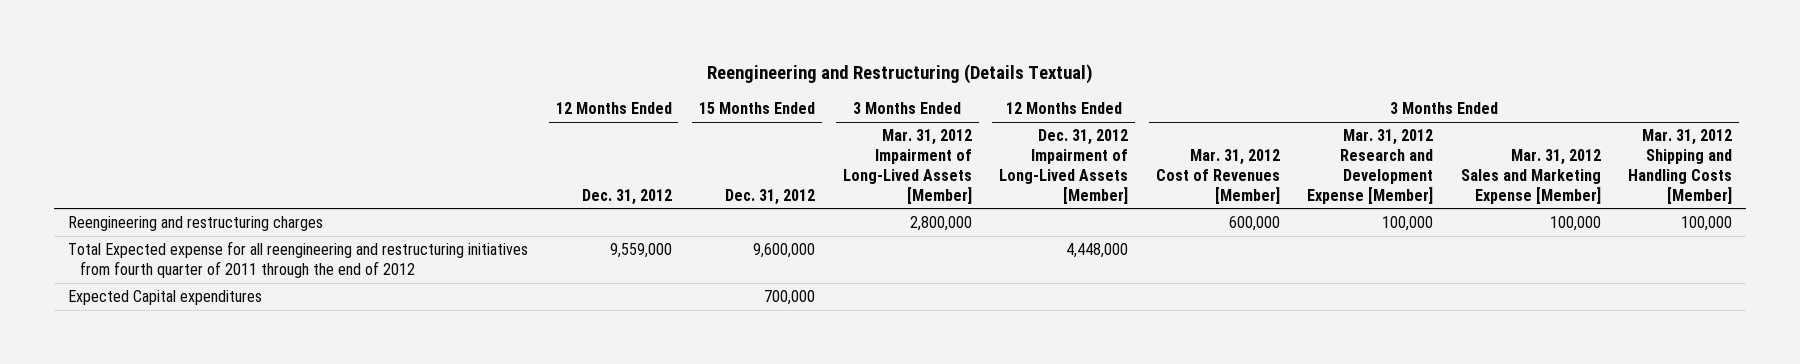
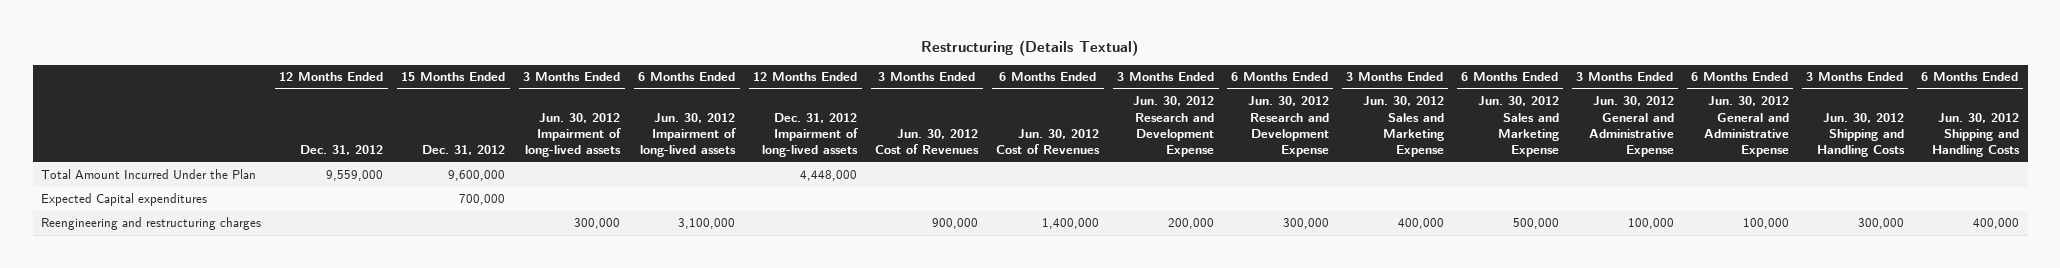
- Reengineering and Restructuring (Details Textual)
+ Restructuring (Details Textual)
- | 12 Months Ended Dec. 31, 2012 | 15 Months Ended Dec. 31, 2012 | 3 Months Ended Mar. 31, 2012 Impairment of Long-Lived Assets [Member] | 12 Months Ended Dec. 31, 2012 Impairment of Long-Lived Assets [Member] | 3 Months Ended Mar. 31, 2012 Cost of Revenues [Member] | 3 Months Ended Mar. 31, 2012 Research and Development Expense [Member] | 3 Months Ended Mar. 31, 2012 Sales and Marketing Expense [Member] | 3 Months Ended Mar. 31, 2012 Shipping and Handling Costs [Member]
+ | 12 Months Ended Dec. 31, 2012 | 15 Months Ended Dec. 31, 2012 | 3 Months Ended Jun. 30, 2012 Impairment of long-lived assets | 6 Months Ended Jun. 30, 2012 Impairment of long-lived assets | 12 Months Ended Dec. 31, 2012 Impairment of long-lived assets | 3 Months Ended Jun. 30, 2012 Cost of Revenues | 6 Months Ended Jun. 30, 2012 Cost of Revenues | 3 Months Ended Jun. 30, 2012 Research and Development Expense | 6 Months Ended Jun. 30, 2012 Research and Development Expense | 3 Months Ended Jun. 30, 2012 Sales and Marketing Expense | 6 Months Ended Jun. 30, 2012 Sales and Marketing Expense | 3 Months Ended Jun. 30, 2012 General and Administrative Expense | 6 Months Ended Jun. 30, 2012 General and Administrative Expense | 3 Months Ended Jun. 30, 2012 Shipping and Handling Costs | 6 Months Ended Jun. 30, 2012 Shipping and Handling Costs
- Total Expected expense for all reengineering and restructuring initiatives from fourth quarter of 2011 through the end of 2012 | 9,559,000 | 9,600,000 | | 4,448,000 | | | |
+ Total Amount Incurred Under the Plan | 9,559,000 | 9,600,000 | | | 4,448,000 | | | | | | | | | |
moved down: Reengineering and restructuring charges | | | 300,000 | 3,100,000 | | 900,000 | 1,400,000 | 200,000 | 300,000 | 400,000 | 500,000 | 100,000 | 100,000 | 300,000 | 400,000

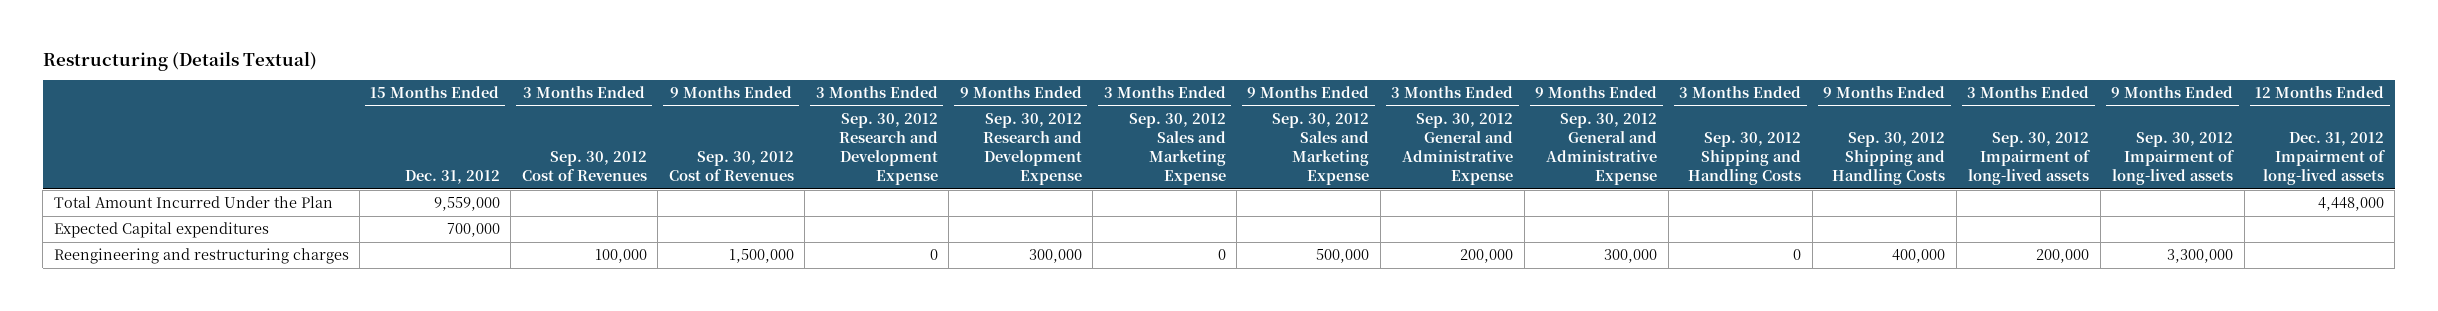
- | 12 Months Ended Dec. 31, 2012 | 15 Months Ended Dec. 31, 2012 | 3 Months Ended Jun. 30, 2012 Impairment of long-lived assets | 6 Months Ended Jun. 30, 2012 Impairment of long-lived assets | 12 Months Ended Dec. 31, 2012 Impairment of long-lived assets | 3 Months Ended Jun. 30, 2012 Cost of Revenues | 6 Months Ended Jun. 30, 2012 Cost of Revenues | 3 Months Ended Jun. 30, 2012 Research and Development Expense | 6 Months Ended Jun. 30, 2012 Research and Development Expense | 3 Months Ended Jun. 30, 2012 Sales and Marketing Expense | 6 Months Ended Jun. 30, 2012 Sales and Marketing Expense | 3 Months Ended Jun. 30, 2012 General and Administrative Expense | 6 Months Ended Jun. 30, 2012 General and Administrative Expense | 3 Months Ended Jun. 30, 2012 Shipping and Handling Costs | 6 Months Ended Jun. 30, 2012 Shipping and Handling Costs
+ | 15 Months Ended Dec. 31, 2012 | 3 Months Ended Sep. 30, 2012 Cost of Revenues | 9 Months Ended Sep. 30, 2012 Cost of Revenues | 3 Months Ended Sep. 30, 2012 Research and Development Expense | 9 Months Ended Sep. 30, 2012 Research and Development Expense | 3 Months Ended Sep. 30, 2012 Sales and Marketing Expense | 9 Months Ended Sep. 30, 2012 Sales and Marketing Expense | 3 Months Ended Sep. 30, 2012 General and Administrative Expense | 9 Months Ended Sep. 30, 2012 General and Administrative Expense | 3 Months Ended Sep. 30, 2012 Shipping and Handling Costs | 9 Months Ended Sep. 30, 2012 Shipping and Handling Costs | 3 Months Ended Sep. 30, 2012 Impairment of long-lived assets | 9 Months Ended Sep. 30, 2012 Impairment of long-lived assets | 12 Months Ended Dec. 31, 2012 Impairment of long-lived assets
- Total Amount Incurred Under the Plan | 9,559,000 | 9,600,000 | | | 4,448,000 | | | | | | | | | |
+ Total Amount Incurred Under the Plan | 9,559,000 | | | | | | | | | | | | | 4,448,000

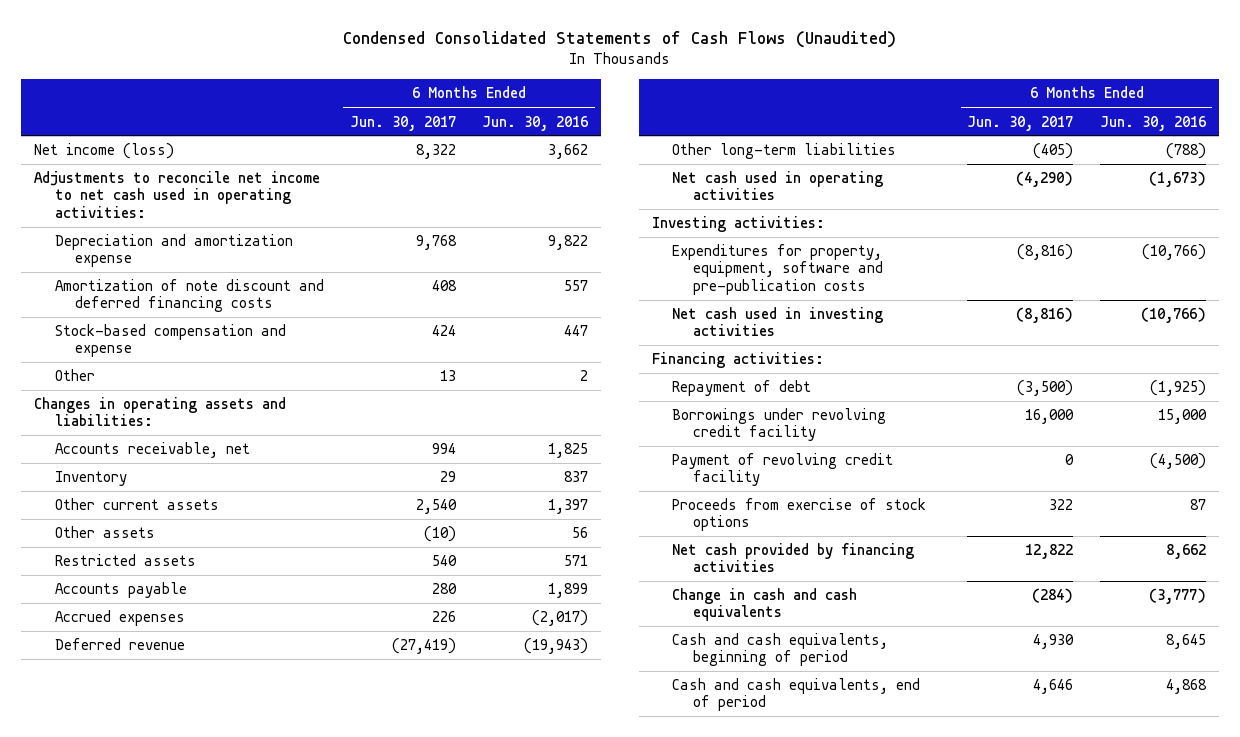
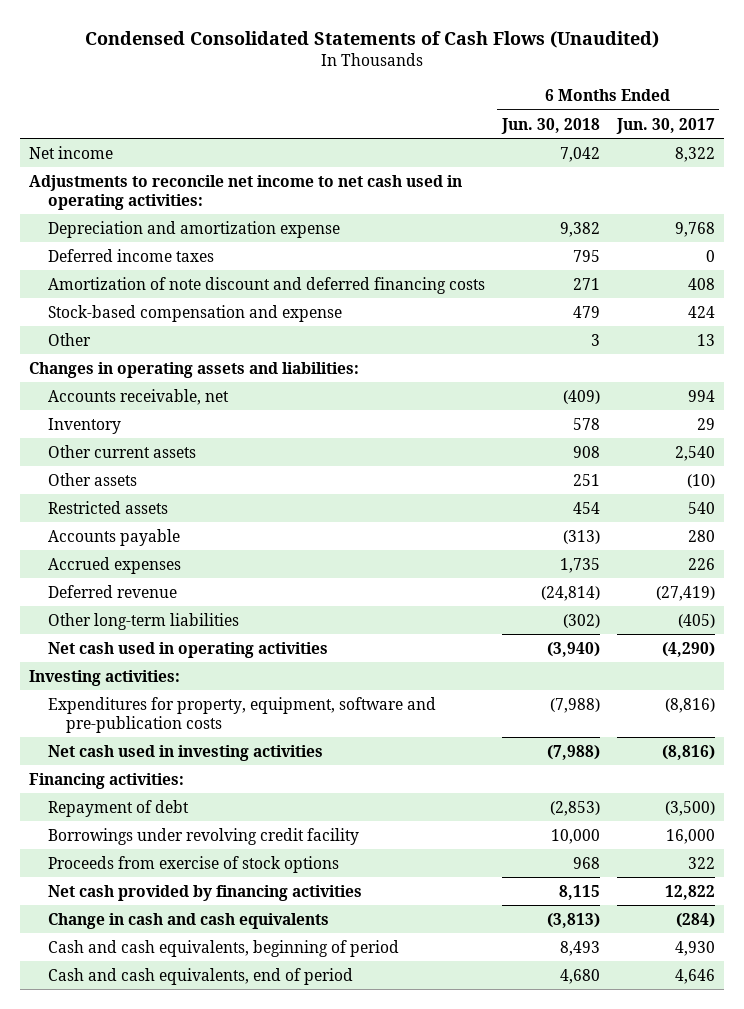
- | 6 Months Ended Jun. 30, 2017 | 6 Months Ended Jun. 30, 2016
+ | 6 Months Ended Jun. 30, 2018 | 6 Months Ended Jun. 30, 2017
- Net income (loss) | 8,322 | 3,662
+ Net income | 7,042 | 8,322
+ Deferred income taxes | 795 | 0
- Payment of revolving credit facility | 0 | (4,500)

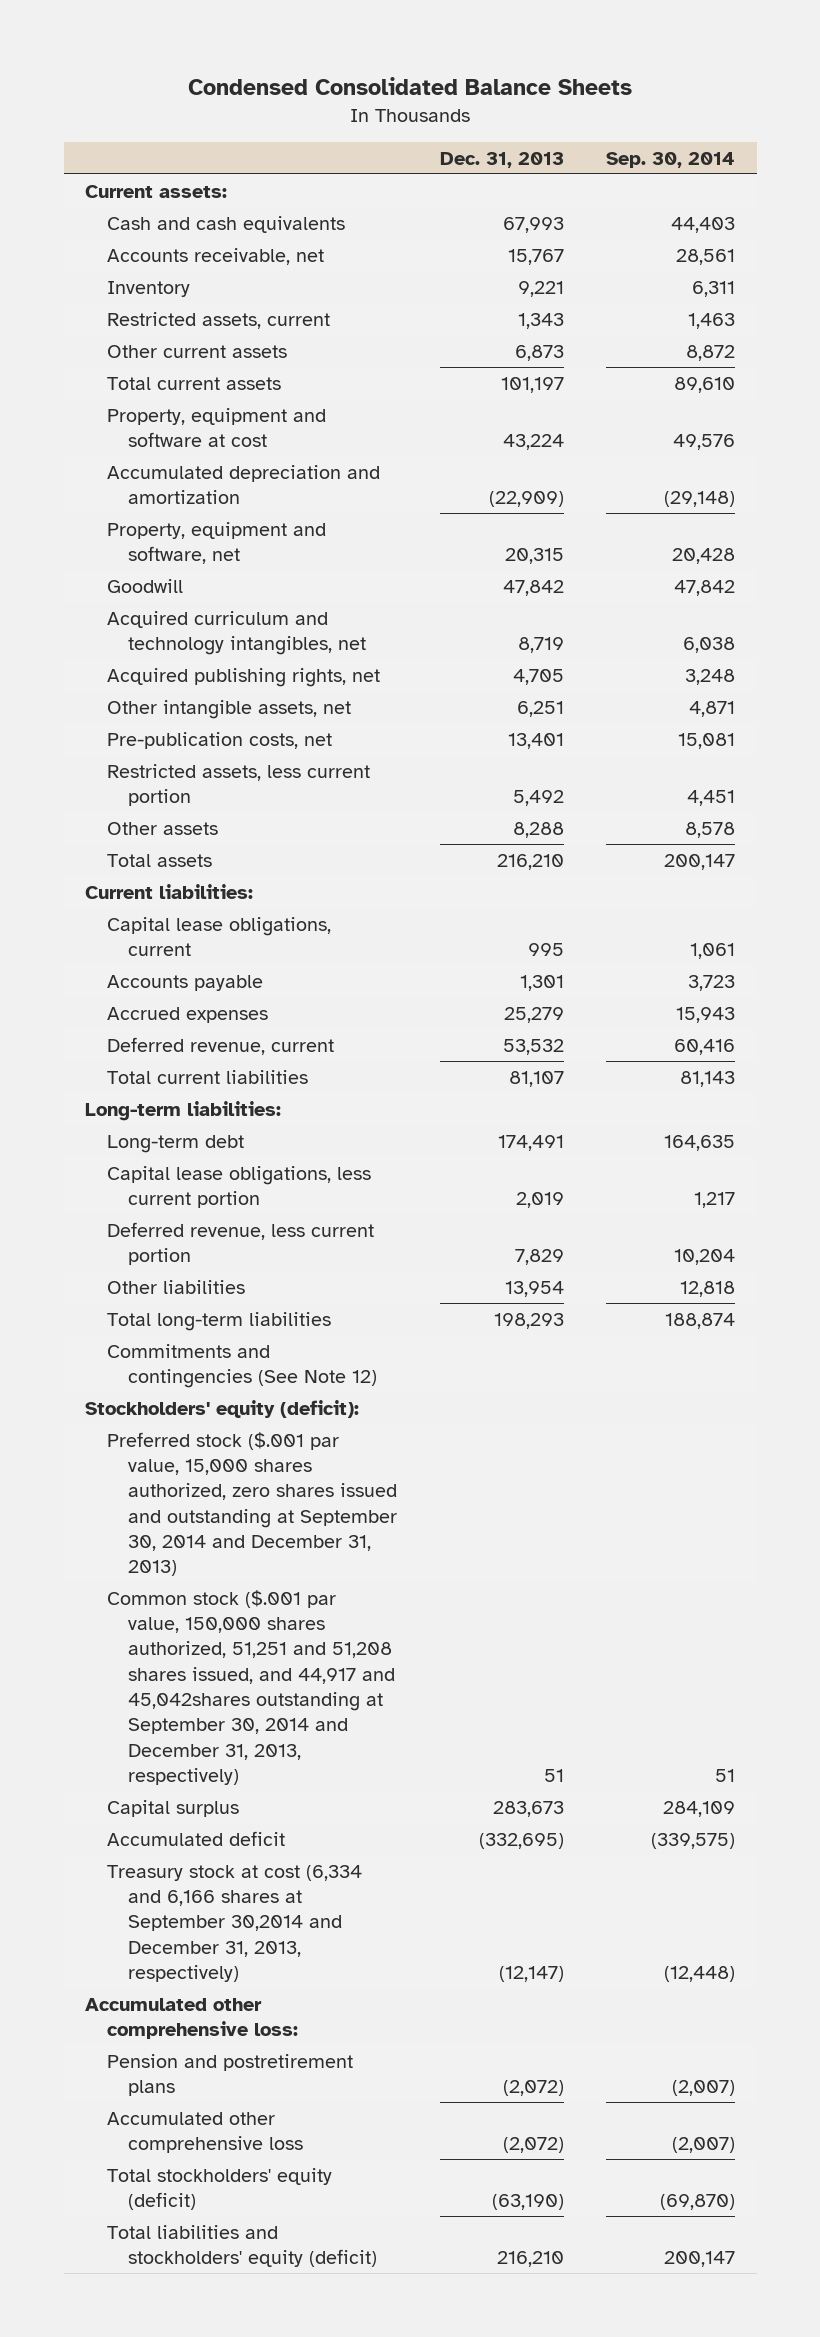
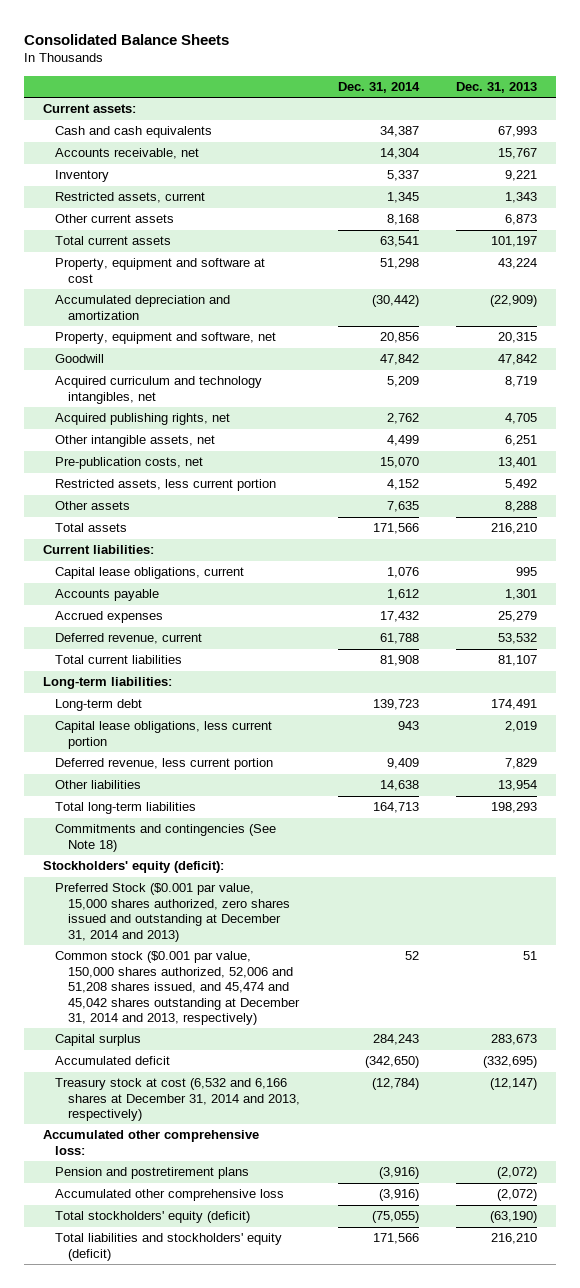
- Condensed Consolidated Balance Sheets
+ Consolidated Balance Sheets
- | Dec. 31, 2013 | Sep. 30, 2014
+ | Dec. 31, 2014 | Dec. 31, 2013
- Commitments and contingencies (See Note 12)
+ Commitments and contingencies (See Note 18)
- Preferred stock ($.001 par value, 15,000 shares authorized, zero shares issued and outstanding at September 30, 2014 and December 31, 2013)
- Common stock ($.001 par value, 150,000 shares authorized, 51,251 and 51,208 shares issued, and 44,917 and 45,042shares outstanding at September 30, 2014 and December 31, 2013, respectively) | 51 | 51
+ Preferred Stock ($0.001 par value, 15,000 shares authorized, zero shares issued and outstanding at December 31, 2014 and 2013)
+ Common stock ($0.001 par value, 150,000 shares authorized, 52,006 and 51,208 shares issued, and 45,474 and 45,042 shares outstanding at December 31, 2014 and 2013, respectively) | 52 | 51
- Treasury stock at cost (6,334 and 6,166 shares at September 30,2014 and December 31, 2013, respectively) | (12,147) | (12,448)
+ Treasury stock at cost (6,532 and 6,166 shares at December 31, 2014 and 2013, respectively) | (12,784) | (12,147)

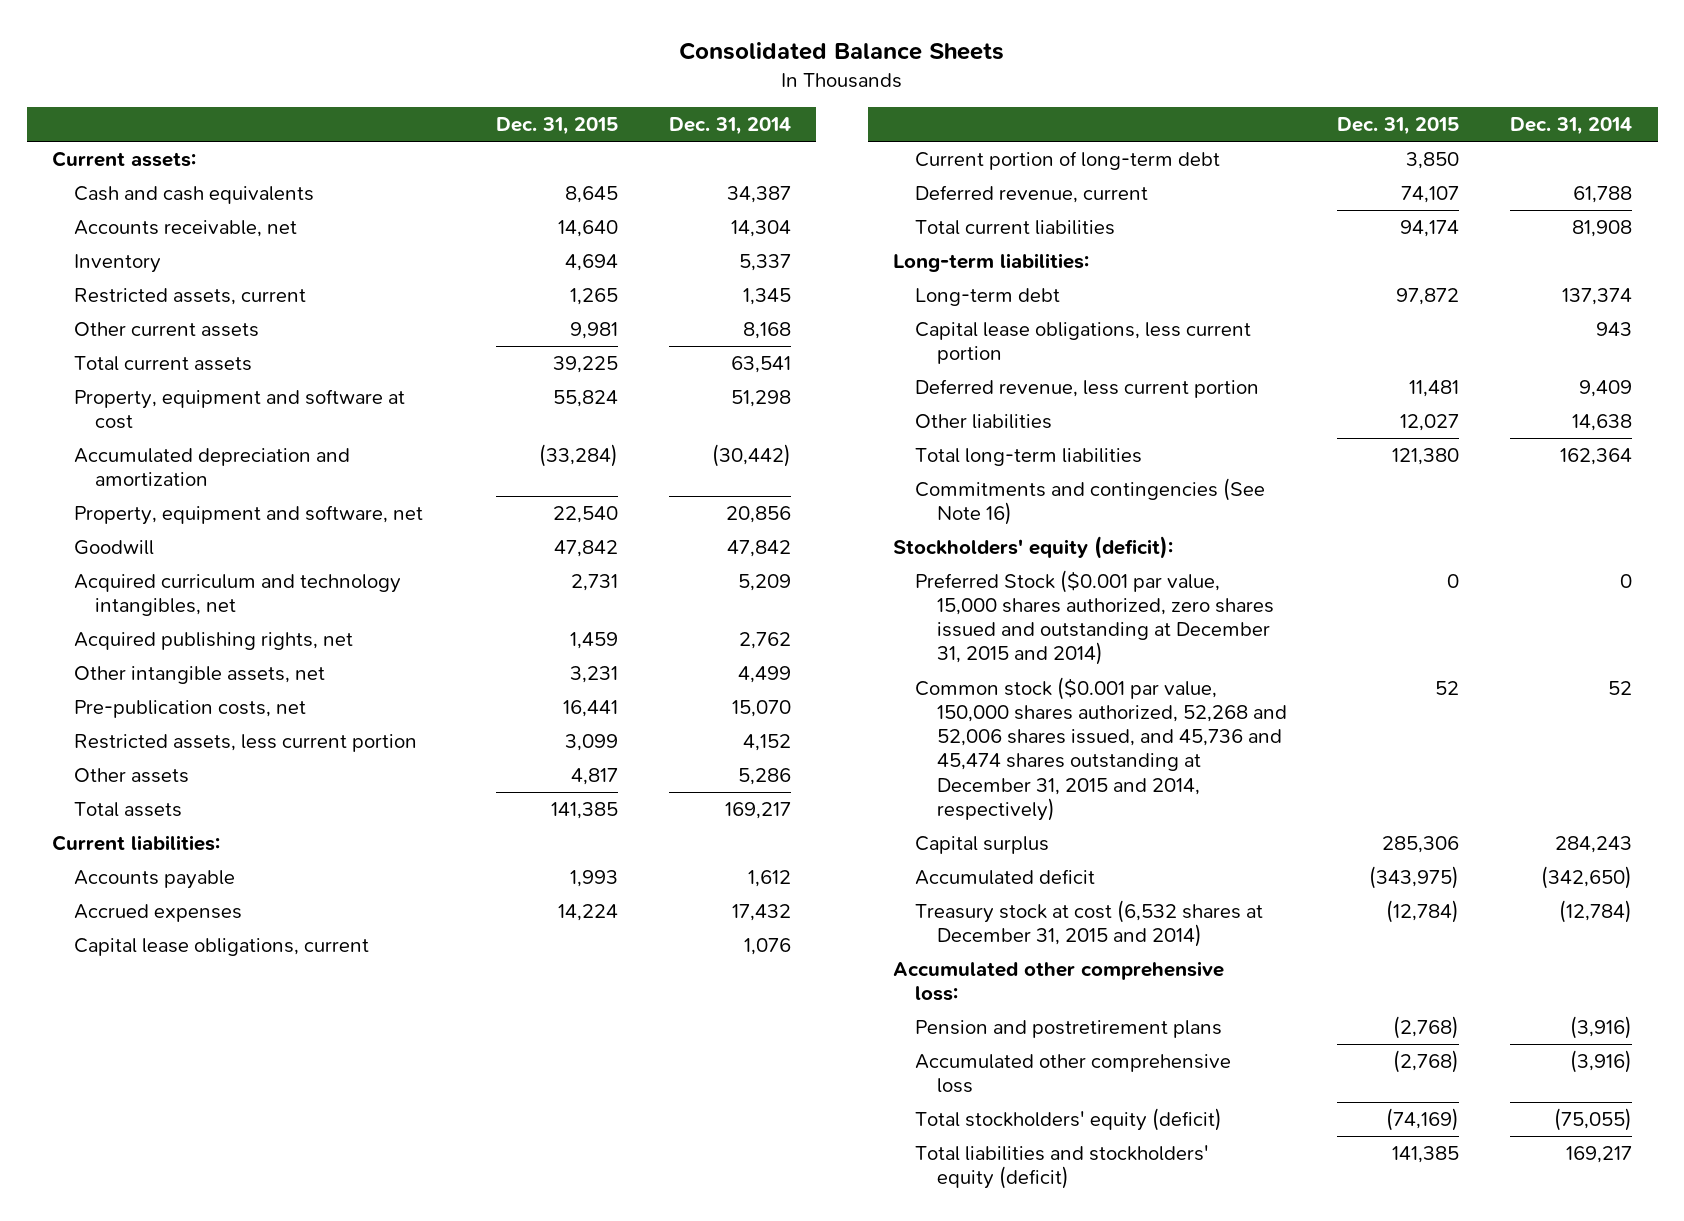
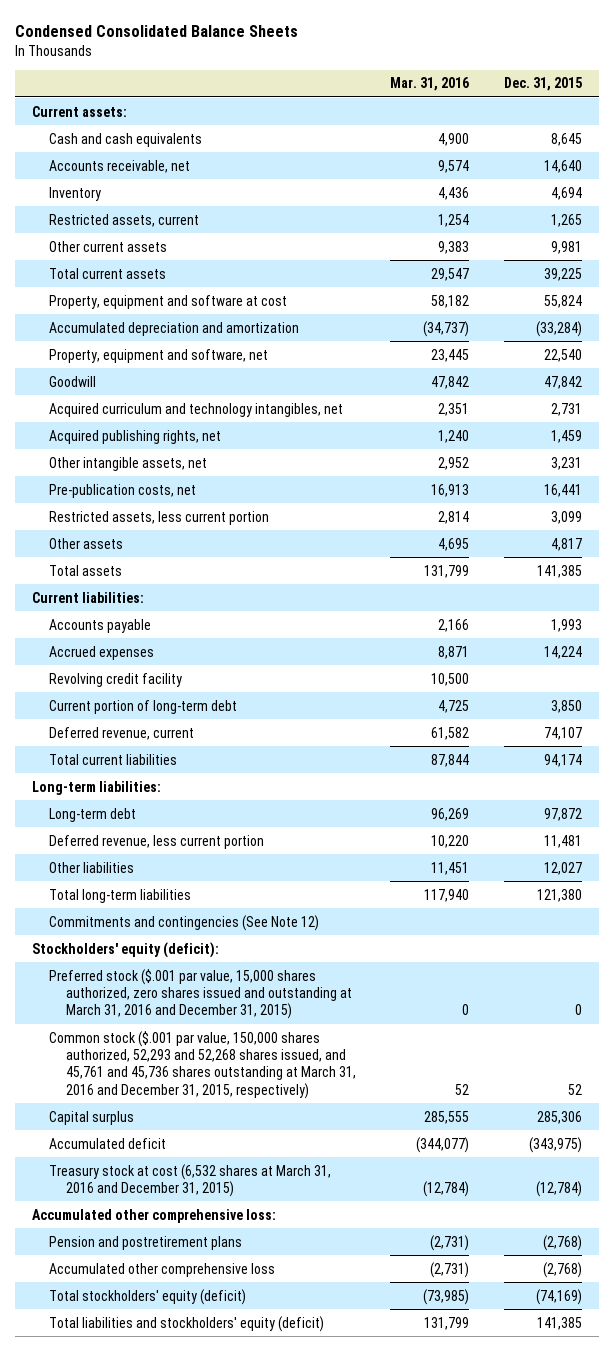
- Consolidated Balance Sheets
+ Condensed Consolidated Balance Sheets
- | Dec. 31, 2015 | Dec. 31, 2014
+ | Mar. 31, 2016 | Dec. 31, 2015
- Capital lease obligations, current | | 1,076
+ Revolving credit facility | 10,500 |
- Capital lease obligations, less current portion | | 943
- Commitments and contingencies (See Note 16)
+ Commitments and contingencies (See Note 12)
- Preferred Stock ($0.001 par value, 15,000 shares authorized, zero shares issued and outstanding at December 31, 2015 and 2014) | 0 | 0
- Common stock ($0.001 par value, 150,000 shares authorized, 52,268 and 52,006 shares issued, and 45,736 and 45,474 shares outstanding at December 31, 2015 and 2014, respectively) | 52 | 52
+ Preferred stock ($.001 par value, 15,000 shares authorized, zero shares issued and outstanding at March 31, 2016 and December 31, 2015) | 0 | 0
+ Common stock ($.001 par value, 150,000 shares authorized, 52,293 and 52,268 shares issued, and 45,761 and 45,736 shares outstanding at March 31, 2016 and December 31, 2015, respectively) | 52 | 52
- Treasury stock at cost (6,532 shares at December 31, 2015 and 2014) | (12,784) | (12,784)
+ Treasury stock at cost (6,532 shares at March 31, 2016 and December 31, 2015) | (12,784) | (12,784)

